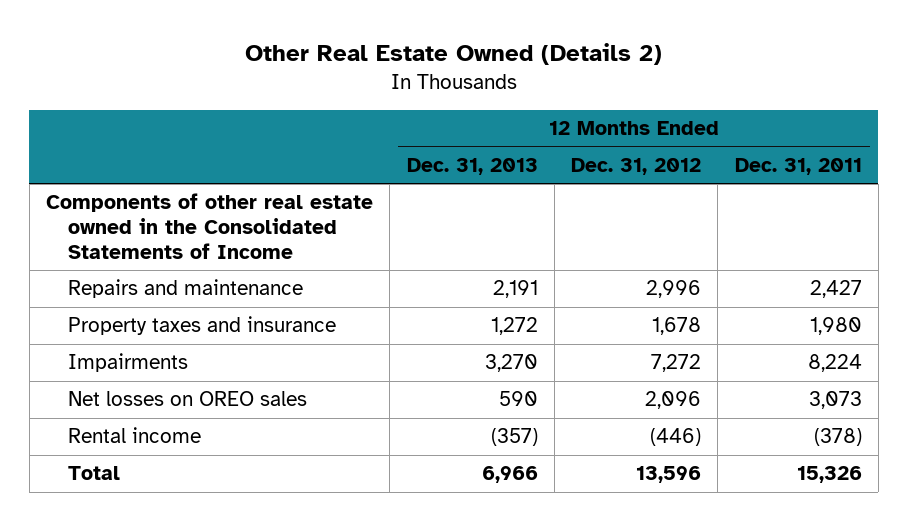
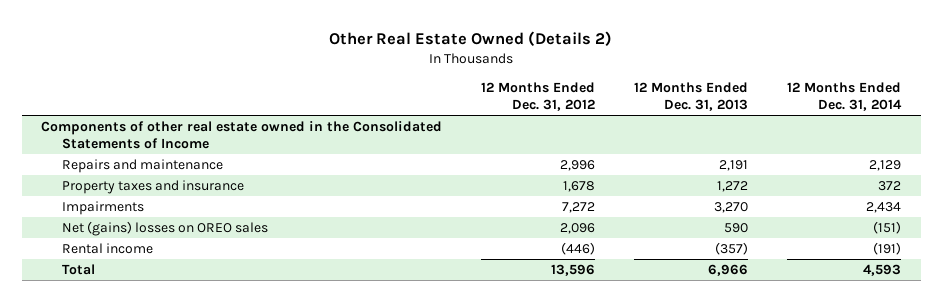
- | 12 Months Ended Dec. 31, 2013 | 12 Months Ended Dec. 31, 2012 | 12 Months Ended Dec. 31, 2011
+ | 12 Months Ended Dec. 31, 2012 | 12 Months Ended Dec. 31, 2013 | 12 Months Ended Dec. 31, 2014
- Net losses on OREO sales | 590 | 2,096 | 3,073
+ Net (gains) losses on OREO sales | 2,096 | 590 | (151)

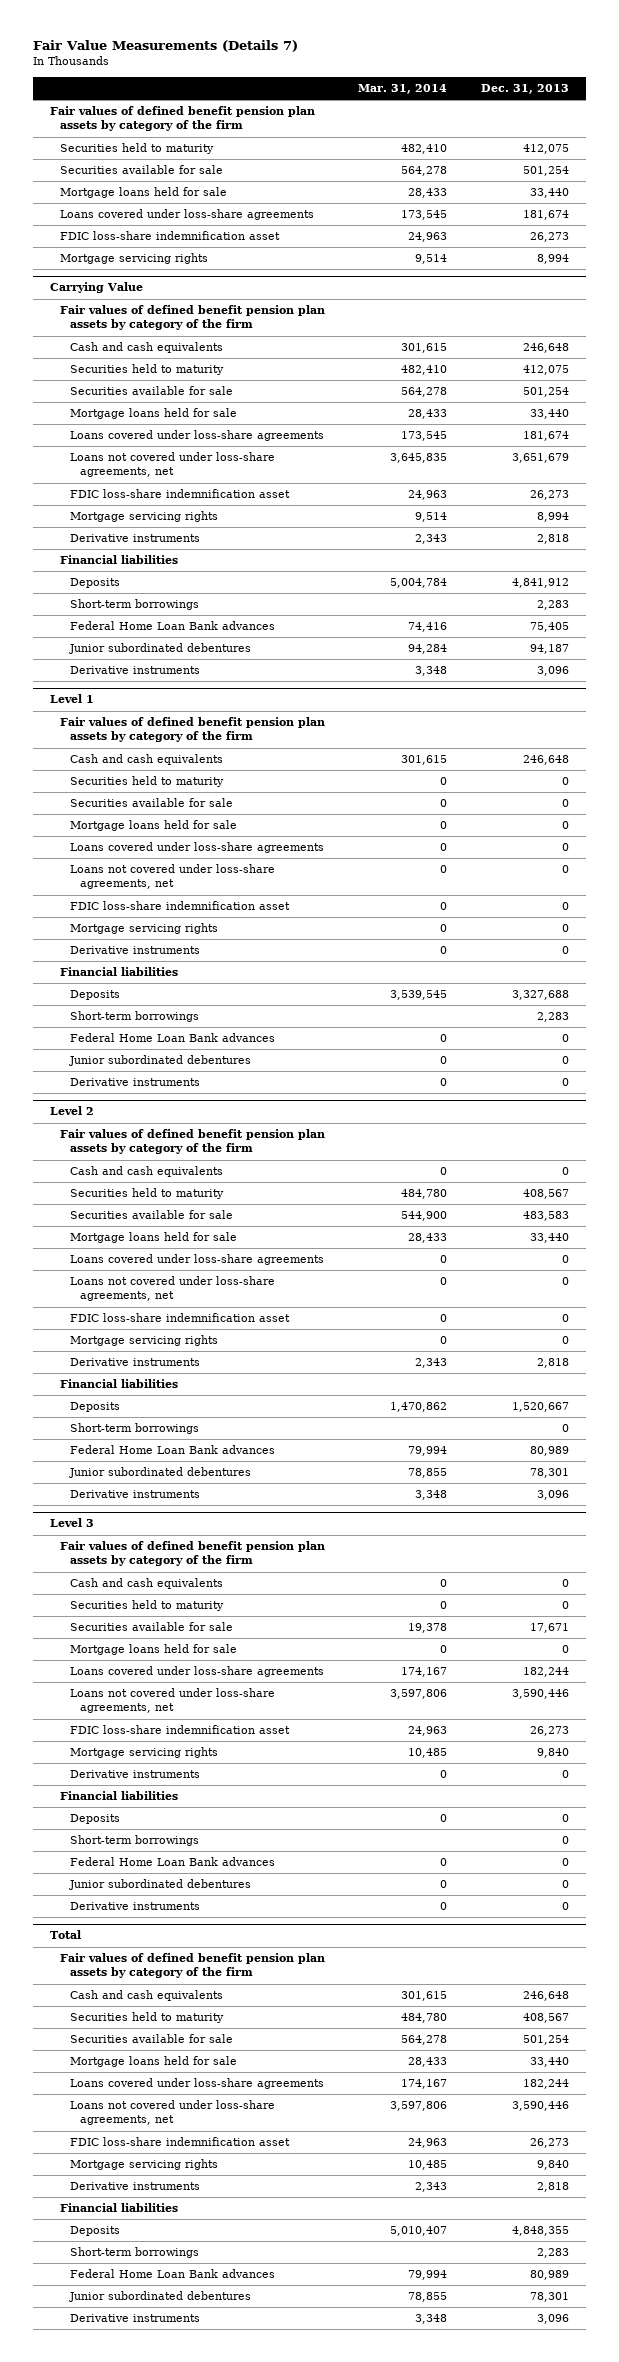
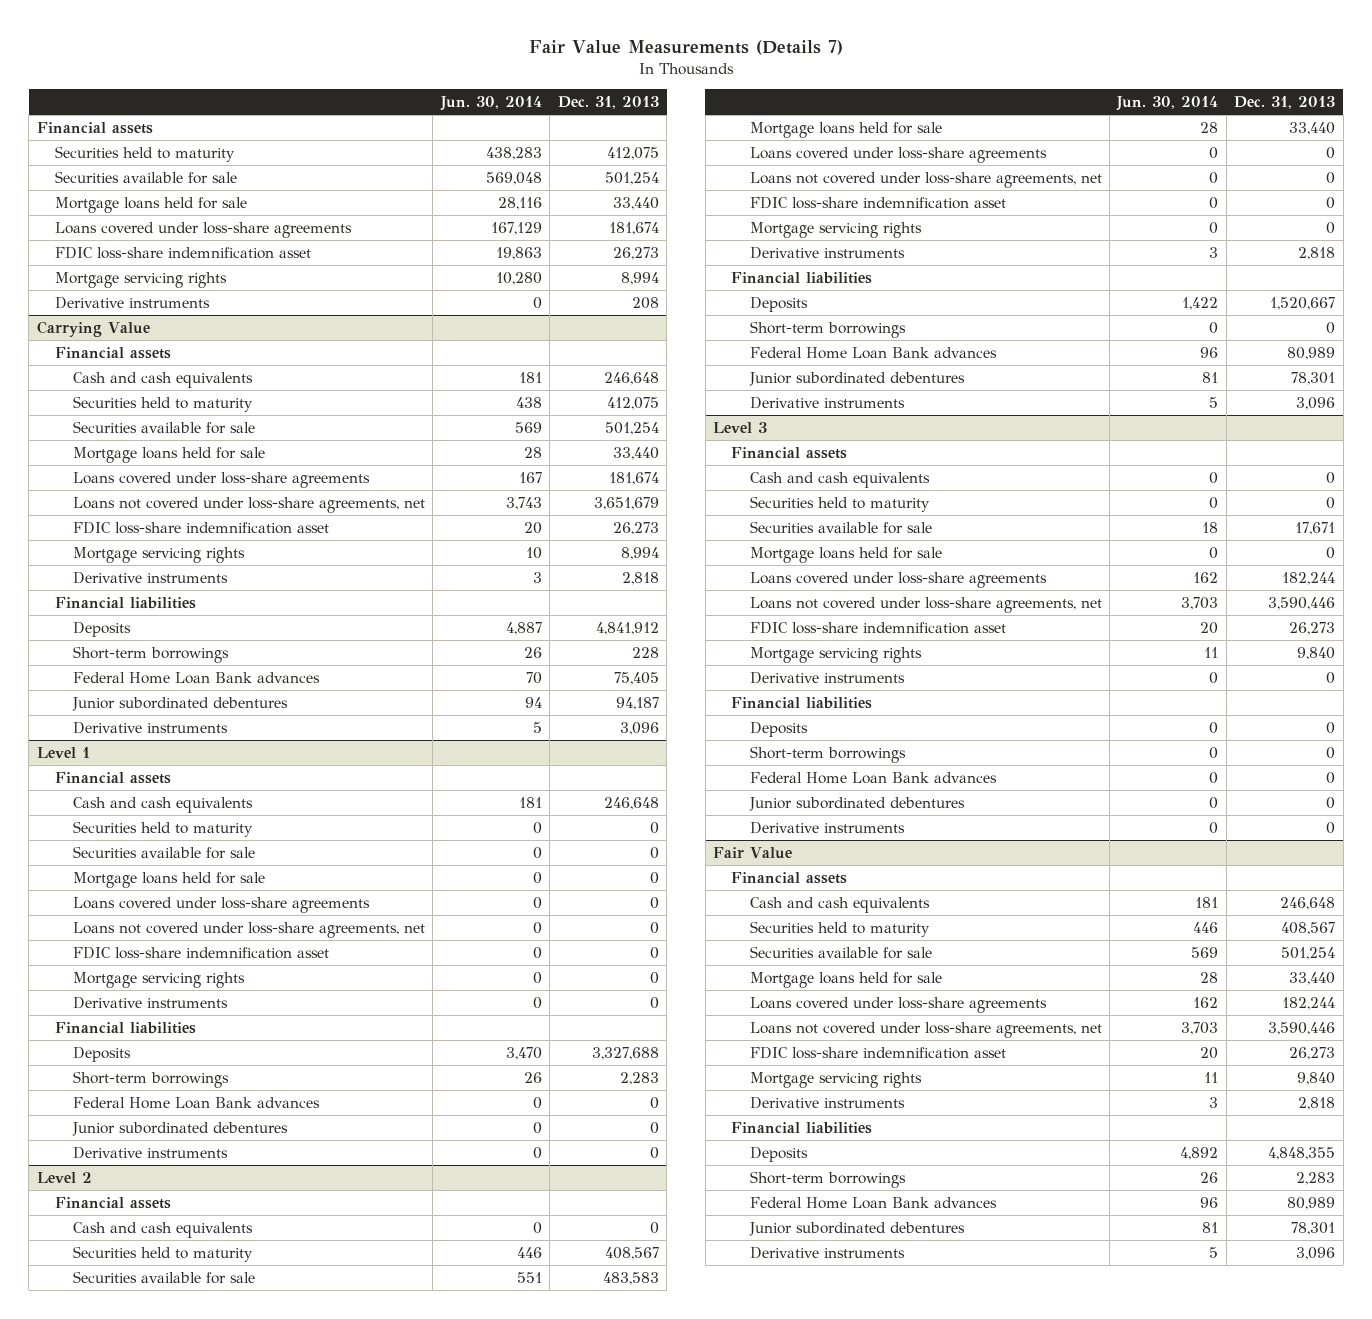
- | Mar. 31, 2014 | Dec. 31, 2013
+ | Jun. 30, 2014 | Dec. 31, 2013
- Fair values of defined benefit pension plan assets by category of the firm
+ Financial assets
+ Derivative instruments | 0 | 208
@ Carrying Value
- Fair values of defined benefit pension plan assets by category of the firm
+ Financial assets
- Short-term borrowings | | 2,283
+ Short-term borrowings | 26 | 228
@ Level 1
- Fair values of defined benefit pension plan assets by category of the firm
+ Financial assets
@ Level 2
- Fair values of defined benefit pension plan assets by category of the firm
+ Financial assets
@ Level 3
- Fair values of defined benefit pension plan assets by category of the firm
+ Financial assets
- Total
- Fair values of defined benefit pension plan assets by category of the firm
+ Fair Value
+ Financial assets

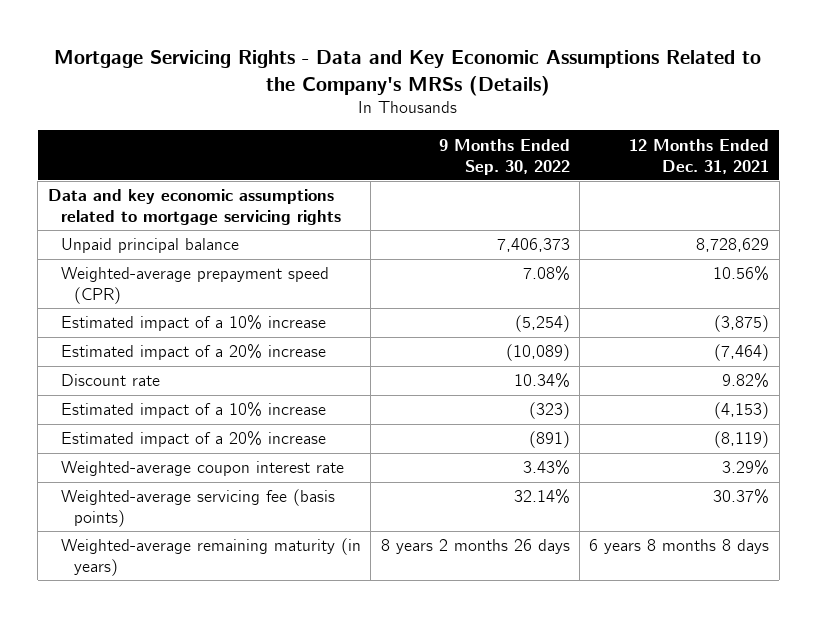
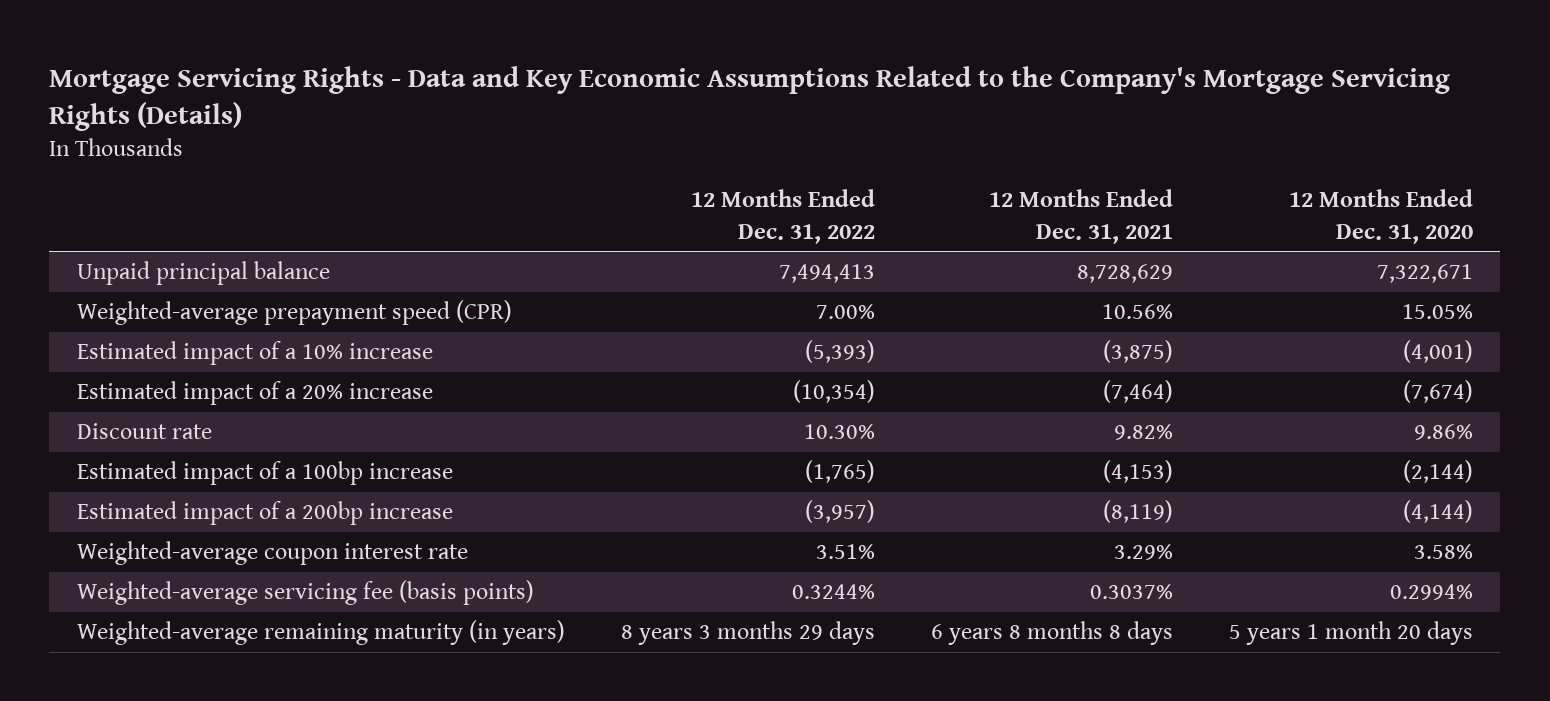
- Mortgage Servicing Rights - Data and Key Economic Assumptions Related to the Company's MRSs (Details)
+ Mortgage Servicing Rights - Data and Key Economic Assumptions Related to the Company's Mortgage Servicing Rights (Details)
- | 9 Months Ended Sep. 30, 2022 | 12 Months Ended Dec. 31, 2021
+ | 12 Months Ended Dec. 31, 2022 | 12 Months Ended Dec. 31, 2021 | 12 Months Ended Dec. 31, 2020
- Data and key economic assumptions related to mortgage servicing rights
- Estimated impact of a 10% increase | (323) | (4,153)
- Estimated impact of a 20% increase | (891) | (8,119)
+ Estimated impact of a 100bp increase | (1,765) | (4,153) | (2,144)
+ Estimated impact of a 200bp increase | (3,957) | (8,119) | (4,144)
- Weighted-average servicing fee (basis points) | 32.14% | 30.37%
+ Weighted-average servicing fee (basis points) | 0.3244% | 0.3037% | 0.2994%

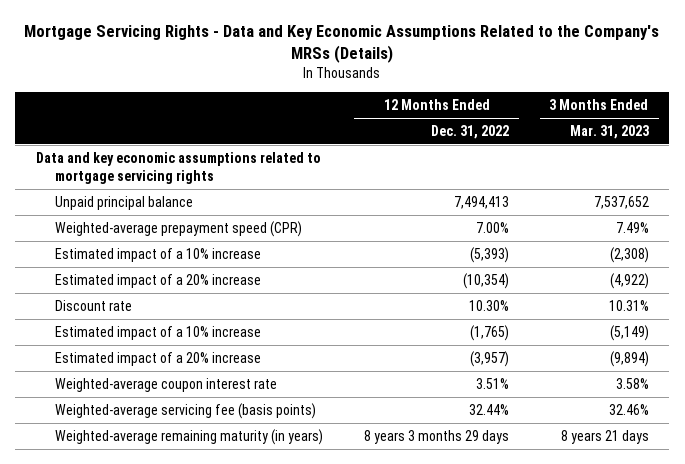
- Mortgage Servicing Rights - Data and Key Economic Assumptions Related to the Company's Mortgage Servicing Rights (Details)
+ Mortgage Servicing Rights - Data and Key Economic Assumptions Related to the Company's MRSs (Details)
- | 12 Months Ended Dec. 31, 2022 | 12 Months Ended Dec. 31, 2021 | 12 Months Ended Dec. 31, 2020
+ | 12 Months Ended Dec. 31, 2022 | 3 Months Ended Mar. 31, 2023
+ Data and key economic assumptions related to mortgage servicing rights
- Estimated impact of a 100bp increase | (1,765) | (4,153) | (2,144)
- Estimated impact of a 200bp increase | (3,957) | (8,119) | (4,144)
+ Estimated impact of a 10% increase | (1,765) | (5,149)
+ Estimated impact of a 20% increase | (3,957) | (9,894)
- Weighted-average servicing fee (basis points) | 0.3244% | 0.3037% | 0.2994%
+ Weighted-average servicing fee (basis points) | 32.44% | 32.46%

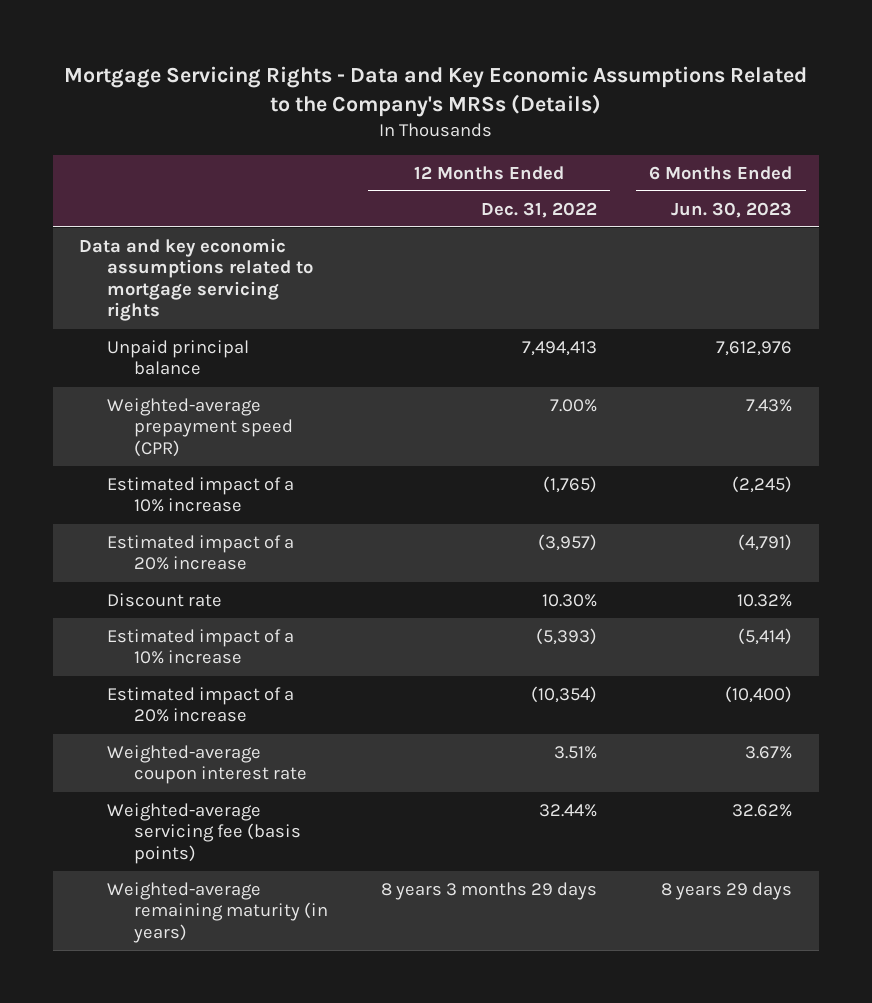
- | 12 Months Ended Dec. 31, 2022 | 3 Months Ended Mar. 31, 2023
+ | 12 Months Ended Dec. 31, 2022 | 6 Months Ended Jun. 30, 2023
moved down: Discount rate | 10.30% | 10.32%
moved down: Estimated impact of a 10% increase | (5,393) | (5,414)
moved down: Estimated impact of a 20% increase | (10,354) | (10,400)

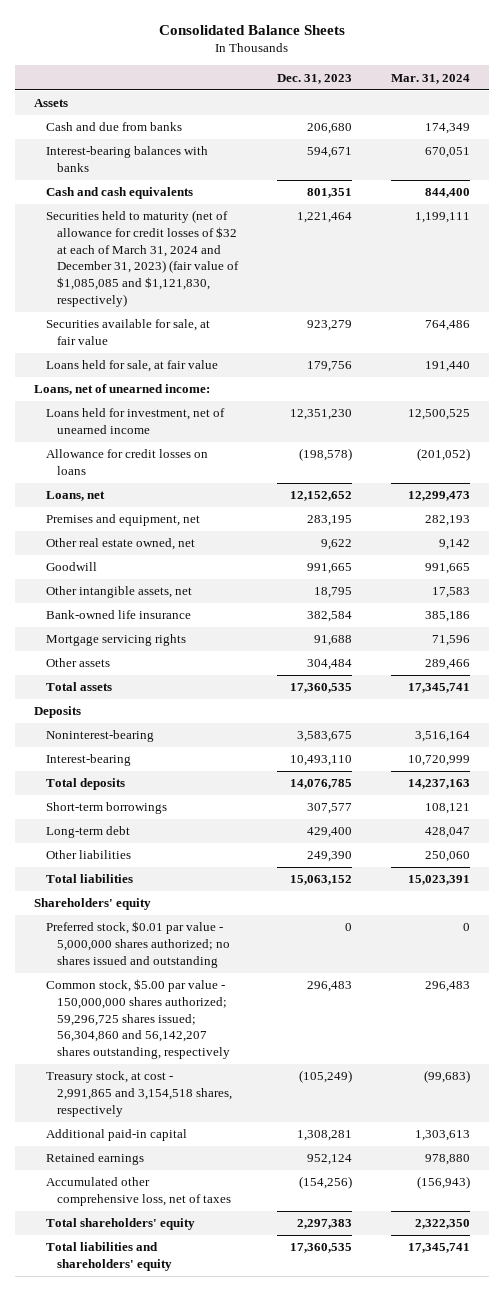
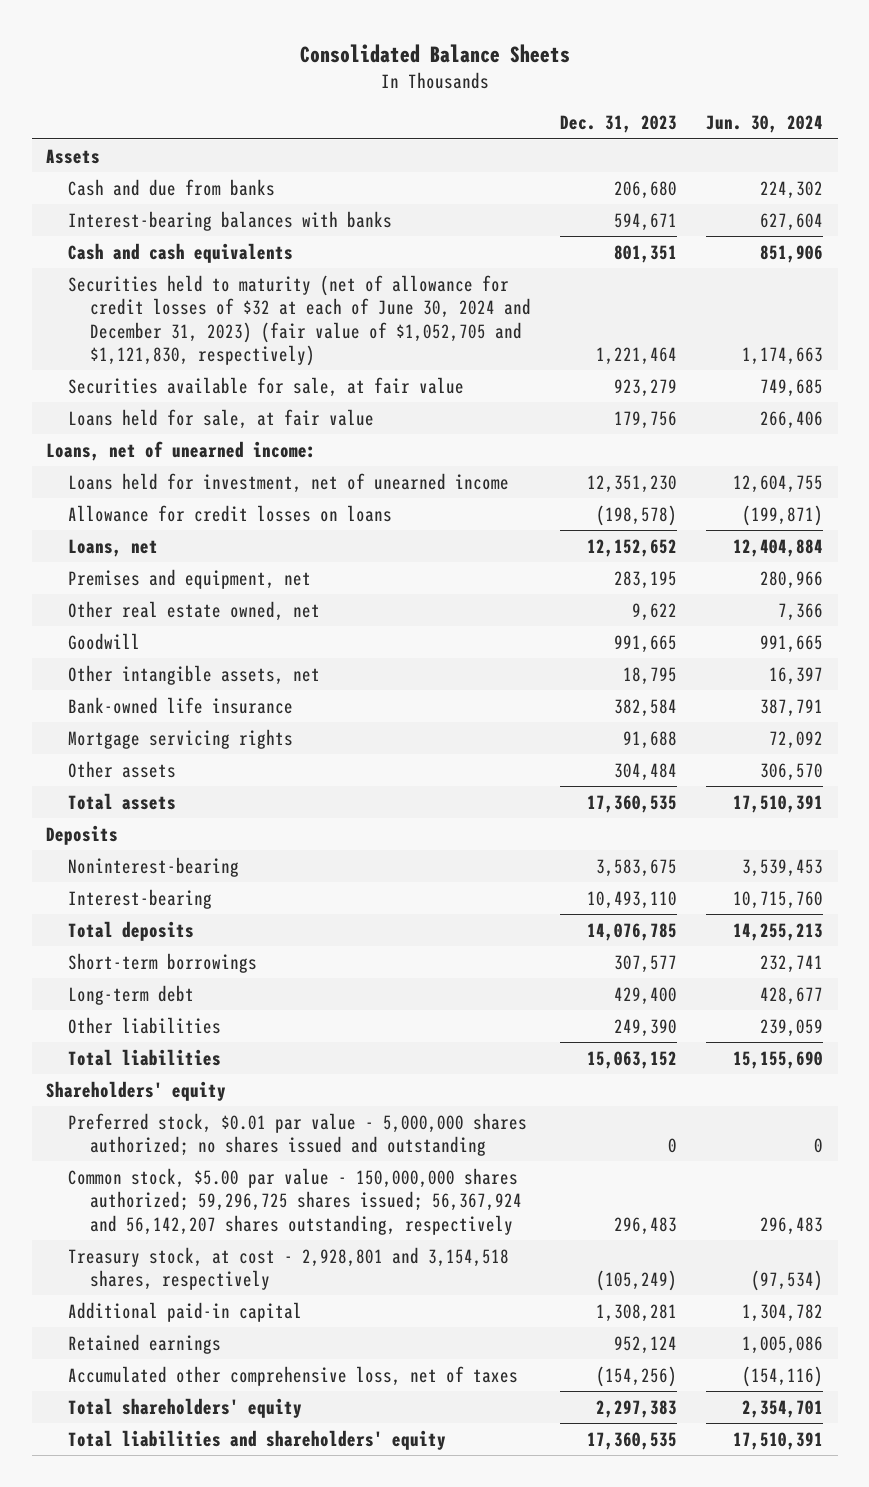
- | Dec. 31, 2023 | Mar. 31, 2024
+ | Dec. 31, 2023 | Jun. 30, 2024
- Securities held to maturity (net of allowance for credit losses of $32 at each of March 31, 2024 and December 31, 2023) (fair value of $1,085,085 and $1,121,830, respectively) | 1,221,464 | 1,199,111
+ Securities held to maturity (net of allowance for credit losses of $32 at each of June 30, 2024 and December 31, 2023) (fair value of $1,052,705 and $1,121,830, respectively) | 1,221,464 | 1,174,663
- Common stock, $5.00 par value - 150,000,000 shares authorized; 59,296,725 shares issued; 56,304,860 and 56,142,207 shares outstanding, respectively | 296,483 | 296,483
- Treasury stock, at cost - 2,991,865 and 3,154,518 shares, respectively | (105,249) | (99,683)
+ Common stock, $5.00 par value - 150,000,000 shares authorized; 59,296,725 shares issued; 56,367,924 and 56,142,207 shares outstanding, respectively | 296,483 | 296,483
+ Treasury stock, at cost - 2,928,801 and 3,154,518 shares, respectively | (105,249) | (97,534)

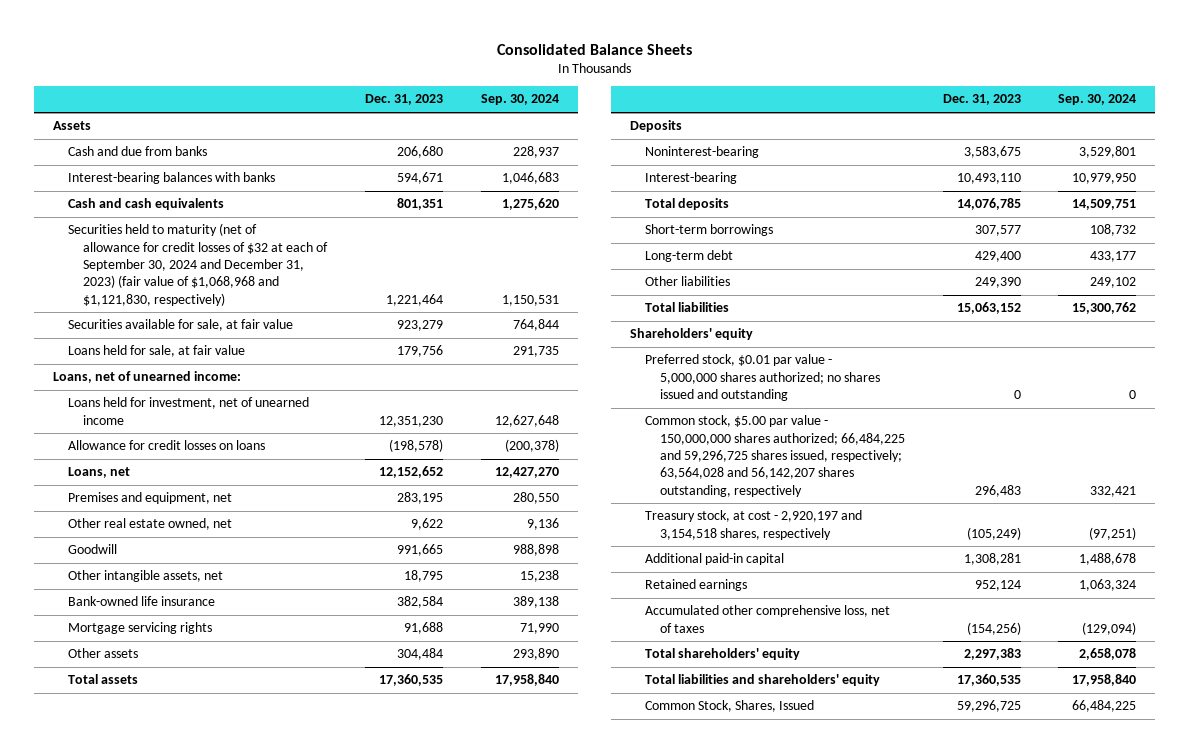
- | Dec. 31, 2023 | Jun. 30, 2024
+ | Dec. 31, 2023 | Sep. 30, 2024
- Securities held to maturity (net of allowance for credit losses of $32 at each of June 30, 2024 and December 31, 2023) (fair value of $1,052,705 and $1,121,830, respectively) | 1,221,464 | 1,174,663
+ Securities held to maturity (net of allowance for credit losses of $32 at each of September 30, 2024 and December 31, 2023) (fair value of $1,068,968 and $1,121,830, respectively) | 1,221,464 | 1,150,531
- Common stock, $5.00 par value - 150,000,000 shares authorized; 59,296,725 shares issued; 56,367,924 and 56,142,207 shares outstanding, respectively | 296,483 | 296,483
- Treasury stock, at cost - 2,928,801 and 3,154,518 shares, respectively | (105,249) | (97,534)
+ Common stock, $5.00 par value - 150,000,000 shares authorized; 66,484,225 and 59,296,725 shares issued, respectively; 63,564,028 and 56,142,207 shares outstanding, respectively | 296,483 | 332,421
+ Treasury stock, at cost - 2,920,197 and 3,154,518 shares, respectively | (105,249) | (97,251)
+ Common Stock, Shares, Issued | 59,296,725 | 66,484,225

